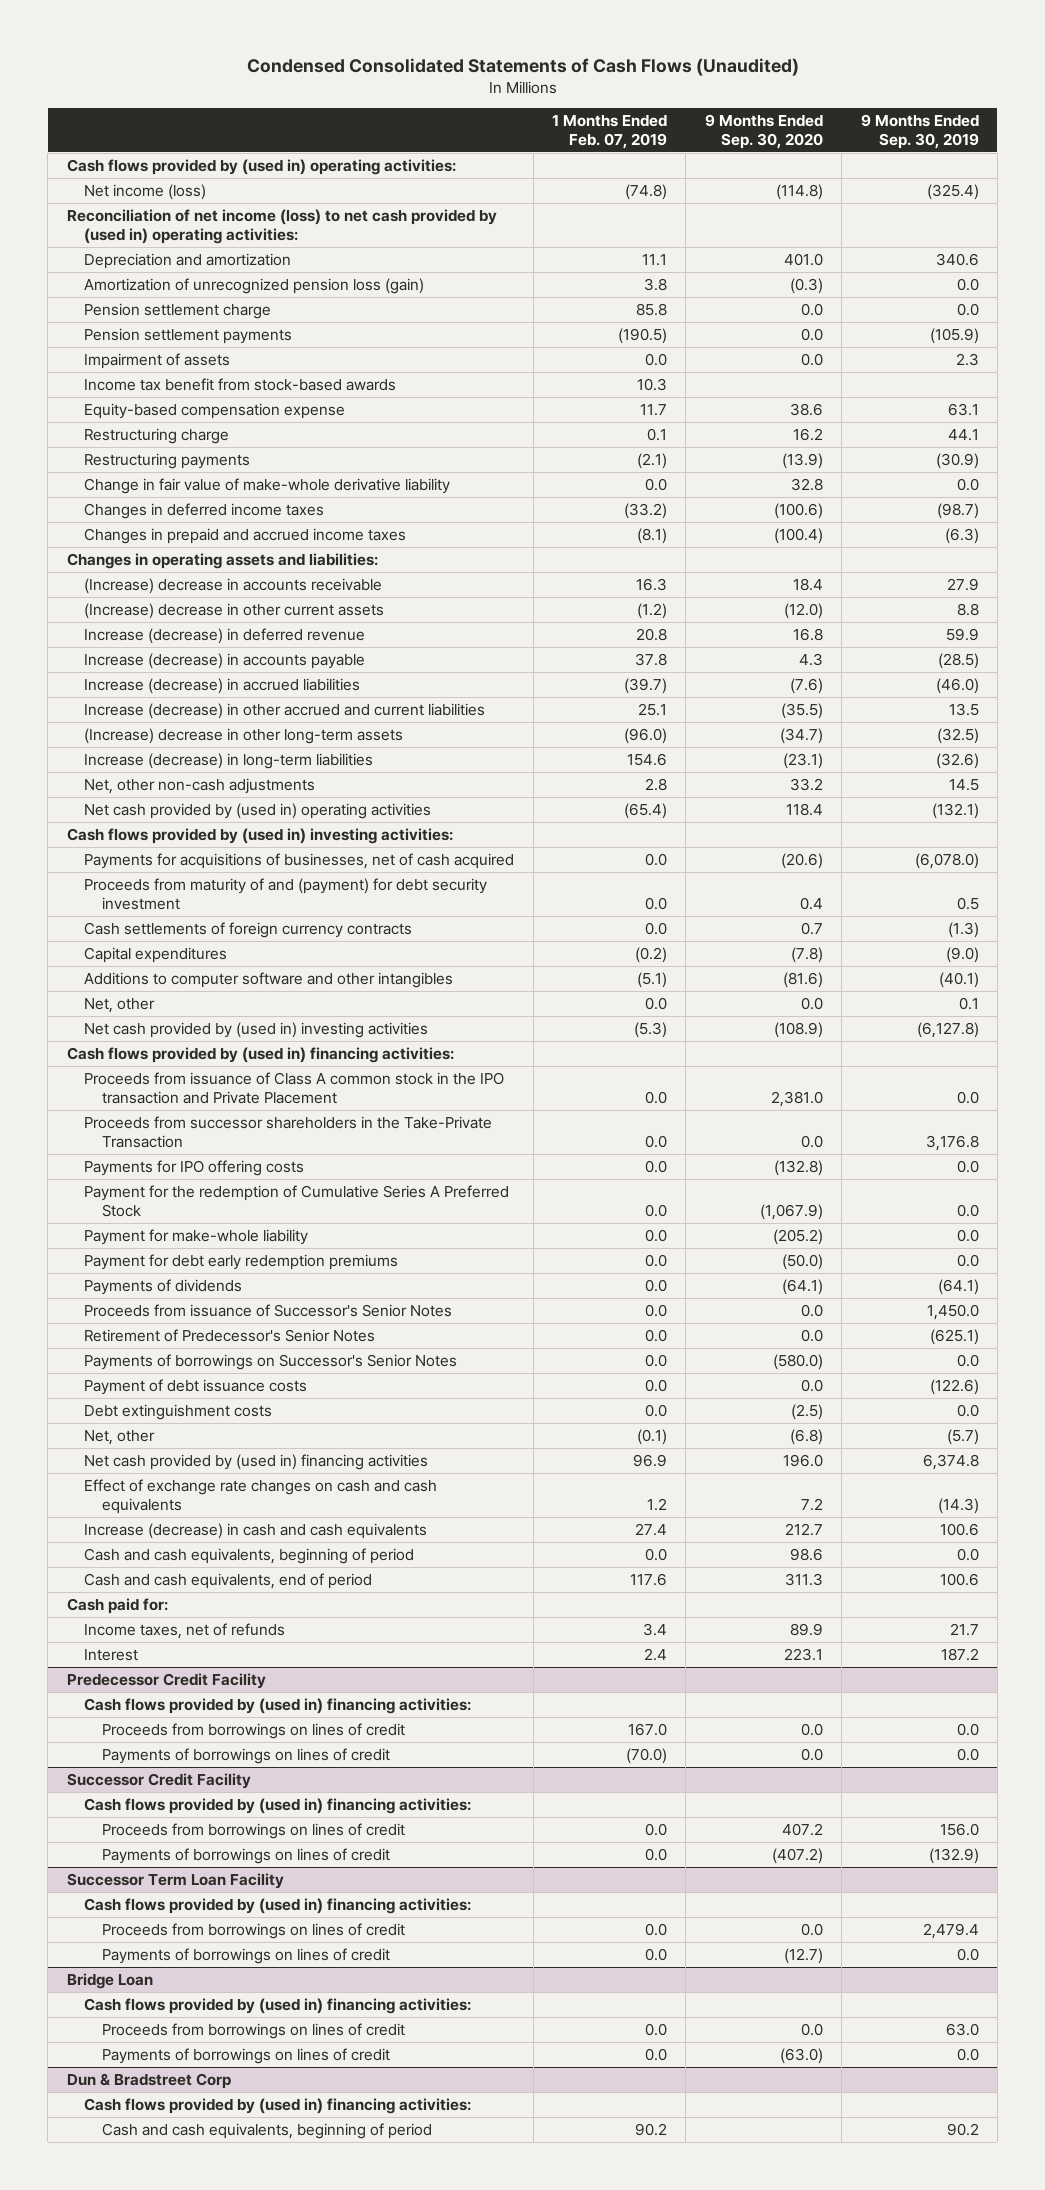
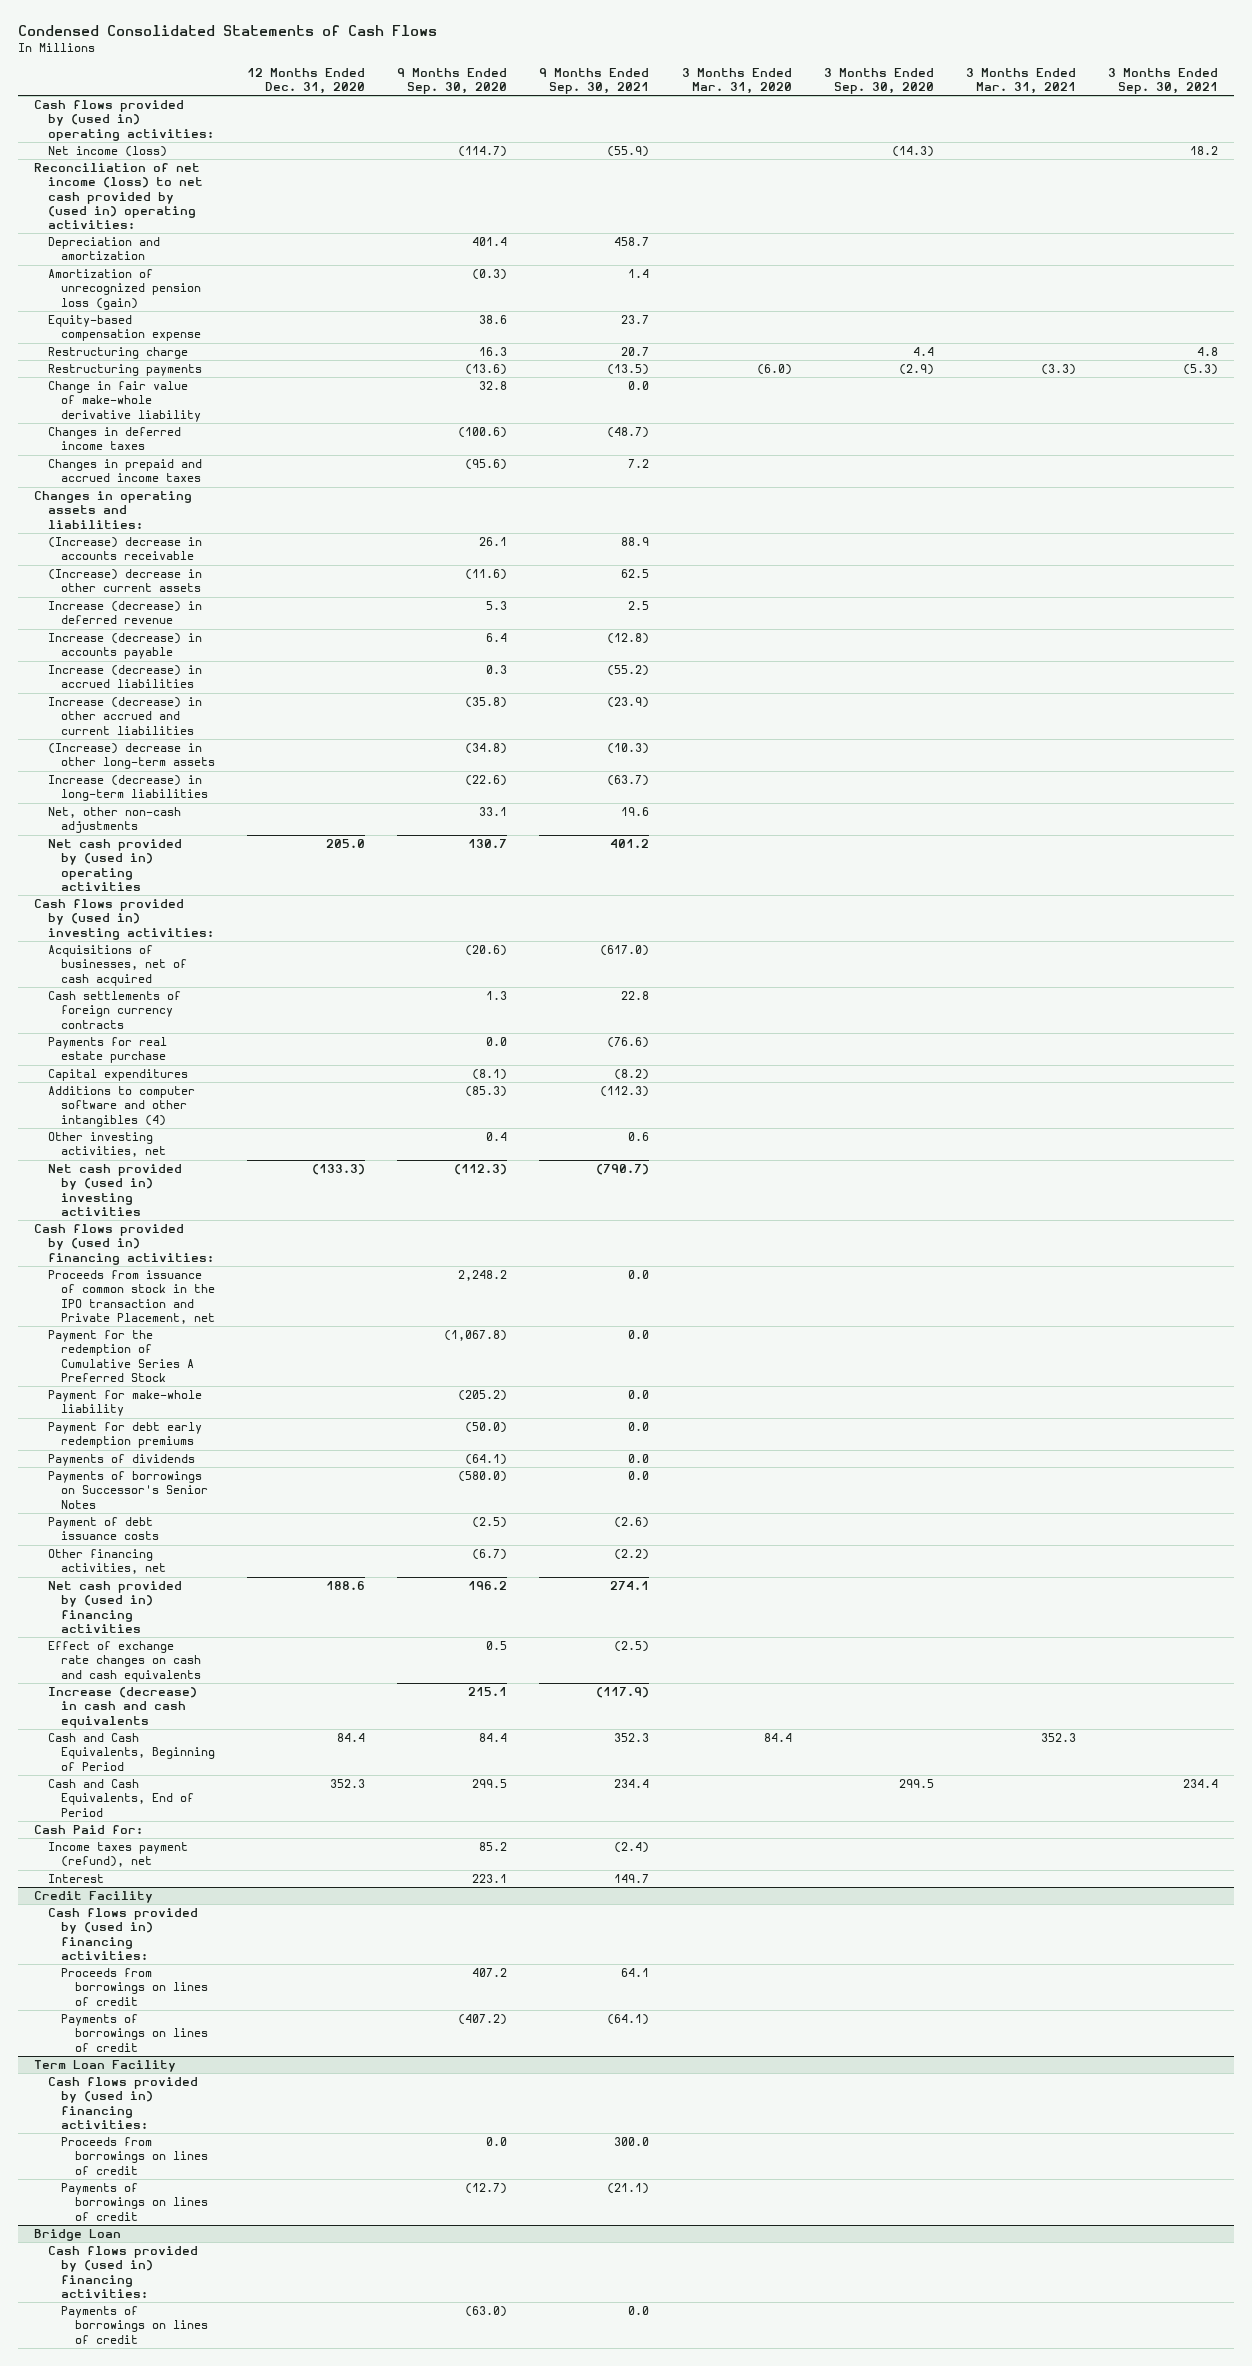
- Condensed Consolidated Statements of Cash Flows (Unaudited)
+ Condensed Consolidated Statements of Cash Flows
- | 1 Months Ended Feb. 07, 2019 | 9 Months Ended Sep. 30, 2020 | 9 Months Ended Sep. 30, 2019
+ | 12 Months Ended Dec. 31, 2020 | 9 Months Ended Sep. 30, 2020 | 9 Months Ended Sep. 30, 2021 | 3 Months Ended Mar. 31, 2020 | 3 Months Ended Sep. 30, 2020 | 3 Months Ended Mar. 31, 2021 | 3 Months Ended Sep. 30, 2021
- Net income (loss) | (74.8) | (114.8) | (325.4)
+ Net income (loss) | | (114.7) | (55.9) | | (14.3) | | 18.2
- Depreciation and amortization | 11.1 | 401.0 | 340.6
+ Depreciation and amortization | | 401.4 | 458.7 | | | |
- Pension settlement charge | 85.8 | 0.0 | 0.0
- Pension settlement payments | (190.5) | 0.0 | (105.9)
- Impairment of assets | 0.0 | 0.0 | 2.3
- Income tax benefit from stock-based awards | 10.3 | |
- Restructuring charge | 0.1 | 16.2 | 44.1
- Restructuring payments | (2.1) | (13.9) | (30.9)
+ Restructuring charge | | 16.3 | 20.7 | | 4.4 | | 4.8
+ Restructuring payments | | (13.6) | (13.5) | (6.0) | (2.9) | (3.3) | (5.3)
- Changes in prepaid and accrued income taxes | (8.1) | (100.4) | (6.3)
+ Changes in prepaid and accrued income taxes | | (95.6) | 7.2 | | | |
- (Increase) decrease in accounts receivable | 16.3 | 18.4 | 27.9
- (Increase) decrease in other current assets | (1.2) | (12.0) | 8.8
- Increase (decrease) in deferred revenue | 20.8 | 16.8 | 59.9
- Increase (decrease) in accounts payable | 37.8 | 4.3 | (28.5)
- Increase (decrease) in accrued liabilities | (39.7) | (7.6) | (46.0)
- Increase (decrease) in other accrued and current liabilities | 25.1 | (35.5) | 13.5
- (Increase) decrease in other long-term assets | (96.0) | (34.7) | (32.5)
- Increase (decrease) in long-term liabilities | 154.6 | (23.1) | (32.6)
- Net, other non-cash adjustments | 2.8 | 33.2 | 14.5
- Net cash provided by (used in) operating activities | (65.4) | 118.4 | (132.1)
+ (Increase) decrease in accounts receivable | | 26.1 | 88.9 | | | |
+ (Increase) decrease in other current assets | | (11.6) | 62.5 | | | |
+ Increase (decrease) in deferred revenue | | 5.3 | 2.5 | | | |
+ Increase (decrease) in accounts payable | | 6.4 | (12.8) | | | |
+ Increase (decrease) in accrued liabilities | | 0.3 | (55.2) | | | |
+ Increase (decrease) in other accrued and current liabilities | | (35.8) | (23.9) | | | |
+ (Increase) decrease in other long-term assets | | (34.8) | (10.3) | | | |
+ Increase (decrease) in long-term liabilities | | (22.6) | (63.7) | | | |
+ Net, other non-cash adjustments | | 33.1 | 19.6 | | | |
+ Net cash provided by (used in) operating activities | 205.0 | 130.7 | 401.2 | | | |
- Payments for acquisitions of businesses, net of cash acquired | 0.0 | (20.6) | (6,078.0)
- Proceeds from maturity of and (payment) for debt security investment | 0.0 | 0.4 | 0.5
- Cash settlements of foreign currency contracts | 0.0 | 0.7 | (1.3)
- Capital expenditures | (0.2) | (7.8) | (9.0)
- Additions to computer software and other intangibles | (5.1) | (81.6) | (40.1)
- Net, other | 0.0 | 0.0 | 0.1
- Net cash provided by (used in) investing activities | (5.3) | (108.9) | (6,127.8)
+ Acquisitions of businesses, net of cash acquired | | (20.6) | (617.0) | | | |
+ Cash settlements of foreign currency contracts | | 1.3 | 22.8 | | | |
+ Payments for real estate purchase | | 0.0 | (76.6) | | | |
+ Capital expenditures | | (8.1) | (8.2) | | | |
+ Additions to computer software and other intangibles (4) | | (85.3) | (112.3) | | | |
+ Other investing activities, net | | 0.4 | 0.6 | | | |
+ Net cash provided by (used in) investing activities | (133.3) | (112.3) | (790.7) | | | |
- Proceeds from issuance of Class A common stock in the IPO transaction and Private Placement | 0.0 | 2,381.0 | 0.0
- Proceeds from successor shareholders in the Take-Private Transaction | 0.0 | 0.0 | 3,176.8
- Payments for IPO offering costs | 0.0 | (132.8) | 0.0
- Payment for the redemption of Cumulative Series A Preferred Stock | 0.0 | (1,067.9) | 0.0
+ Proceeds from issuance of common stock in the IPO transaction and Private Placement, net | | 2,248.2 | 0.0 | | | |
+ Payment for the redemption of Cumulative Series A Preferred Stock | | (1,067.8) | 0.0 | | | |
- Proceeds from issuance of Successor's Senior Notes | 0.0 | 0.0 | 1,450.0
- Retirement of Predecessor's Senior Notes | 0.0 | 0.0 | (625.1)
- Payment of debt issuance costs | 0.0 | 0.0 | (122.6)
- Debt extinguishment costs | 0.0 | (2.5) | 0.0
- Net, other | (0.1) | (6.8) | (5.7)
- Net cash provided by (used in) financing activities | 96.9 | 196.0 | 6,374.8
- Effect of exchange rate changes on cash and cash equivalents | 1.2 | 7.2 | (14.3)
- Increase (decrease) in cash and cash equivalents | 27.4 | 212.7 | 100.6
- Cash and cash equivalents, beginning of period | 0.0 | 98.6 | 0.0
- Cash and cash equivalents, end of period | 117.6 | 311.3 | 100.6
- Cash paid for:
- Income taxes, net of refunds | 3.4 | 89.9 | 21.7
+ Payment of debt issuance costs | | (2.5) | (2.6) | | | |
+ Other financing activities, net | | (6.7) | (2.2) | | | |
+ Net cash provided by (used in) financing activities | 188.6 | 196.2 | 274.1 | | | |
+ Effect of exchange rate changes on cash and cash equivalents | | 0.5 | (2.5) | | | |
+ Increase (decrease) in cash and cash equivalents | | 215.1 | (117.9) | | | |
+ Cash and Cash Equivalents, Beginning of Period | 84.4 | 84.4 | 352.3 | 84.4 | | 352.3 |
+ Cash and Cash Equivalents, End of Period | 352.3 | 299.5 | 234.4 | | 299.5 | | 234.4
+ Cash Paid for:
+ Income taxes payment (refund), net | | 85.2 | (2.4) | | | |
- Predecessor Credit Facility
- Cash flows provided by (used in) financing activities:
- Proceeds from borrowings on lines of credit | 167.0 | 0.0 | 0.0
- Payments of borrowings on lines of credit | (70.0) | 0.0 | 0.0
- Successor Credit Facility
+ Credit Facility
- Successor Term Loan Facility
+ Term Loan Facility
@ Bridge Loan
- Proceeds from borrowings on lines of credit | 0.0 | 0.0 | 63.0
- Dun & Bradstreet Corp
- Cash flows provided by (used in) financing activities:
- Cash and cash equivalents, beginning of period | 90.2 | | 90.2

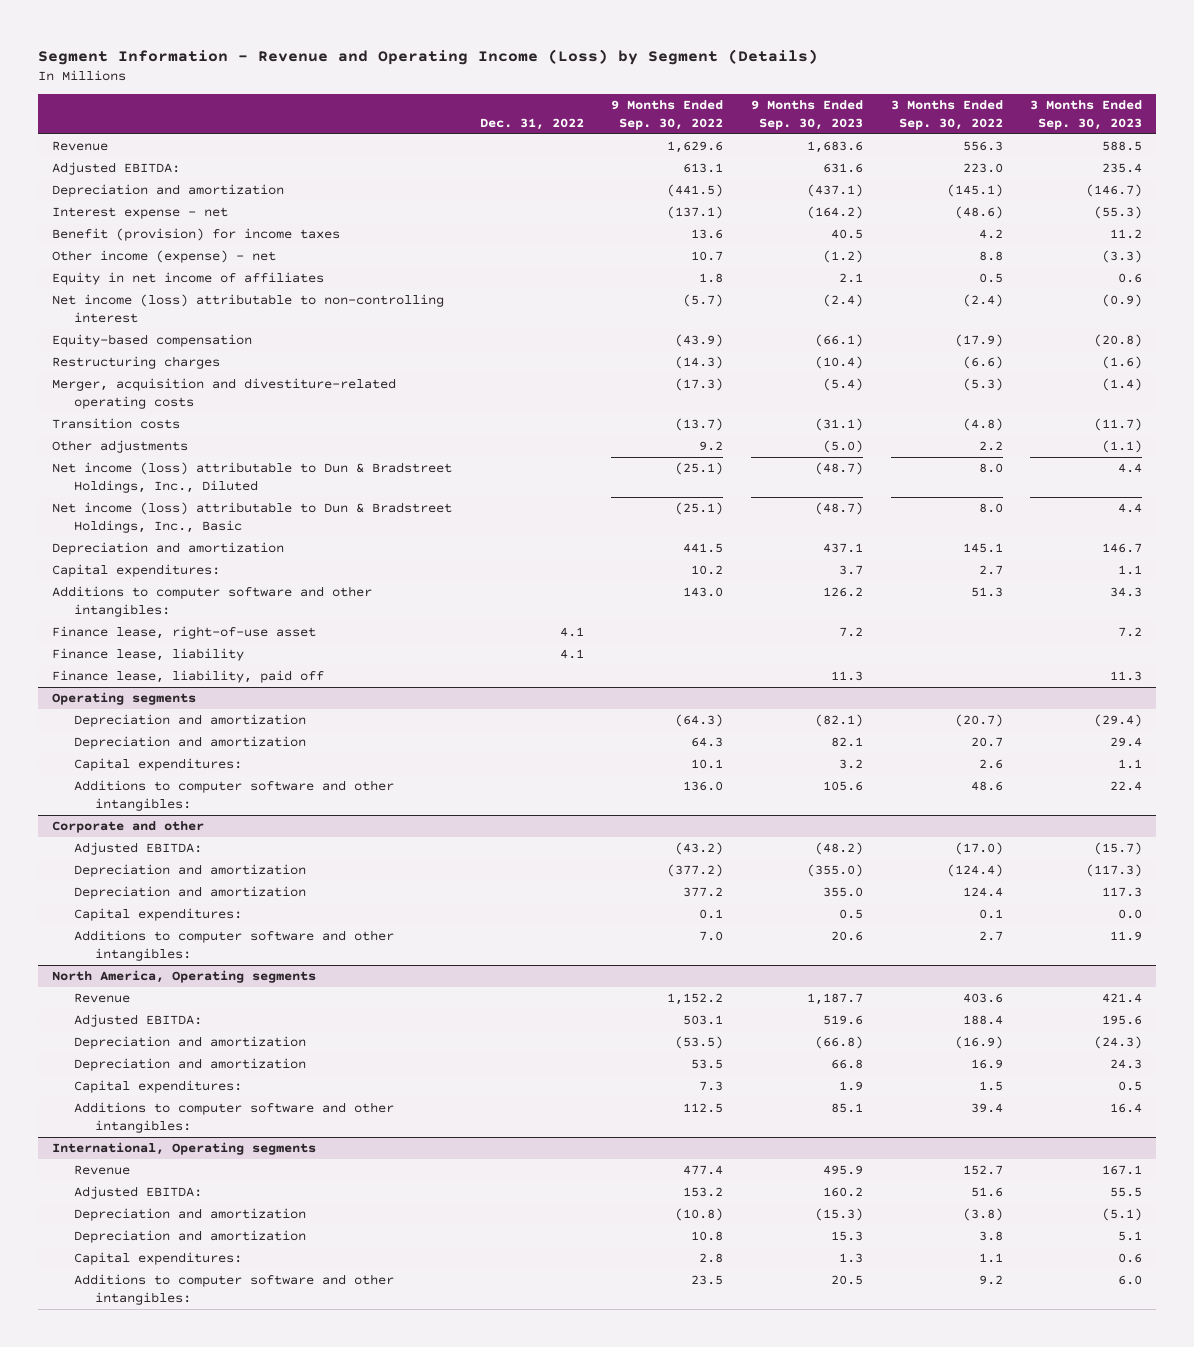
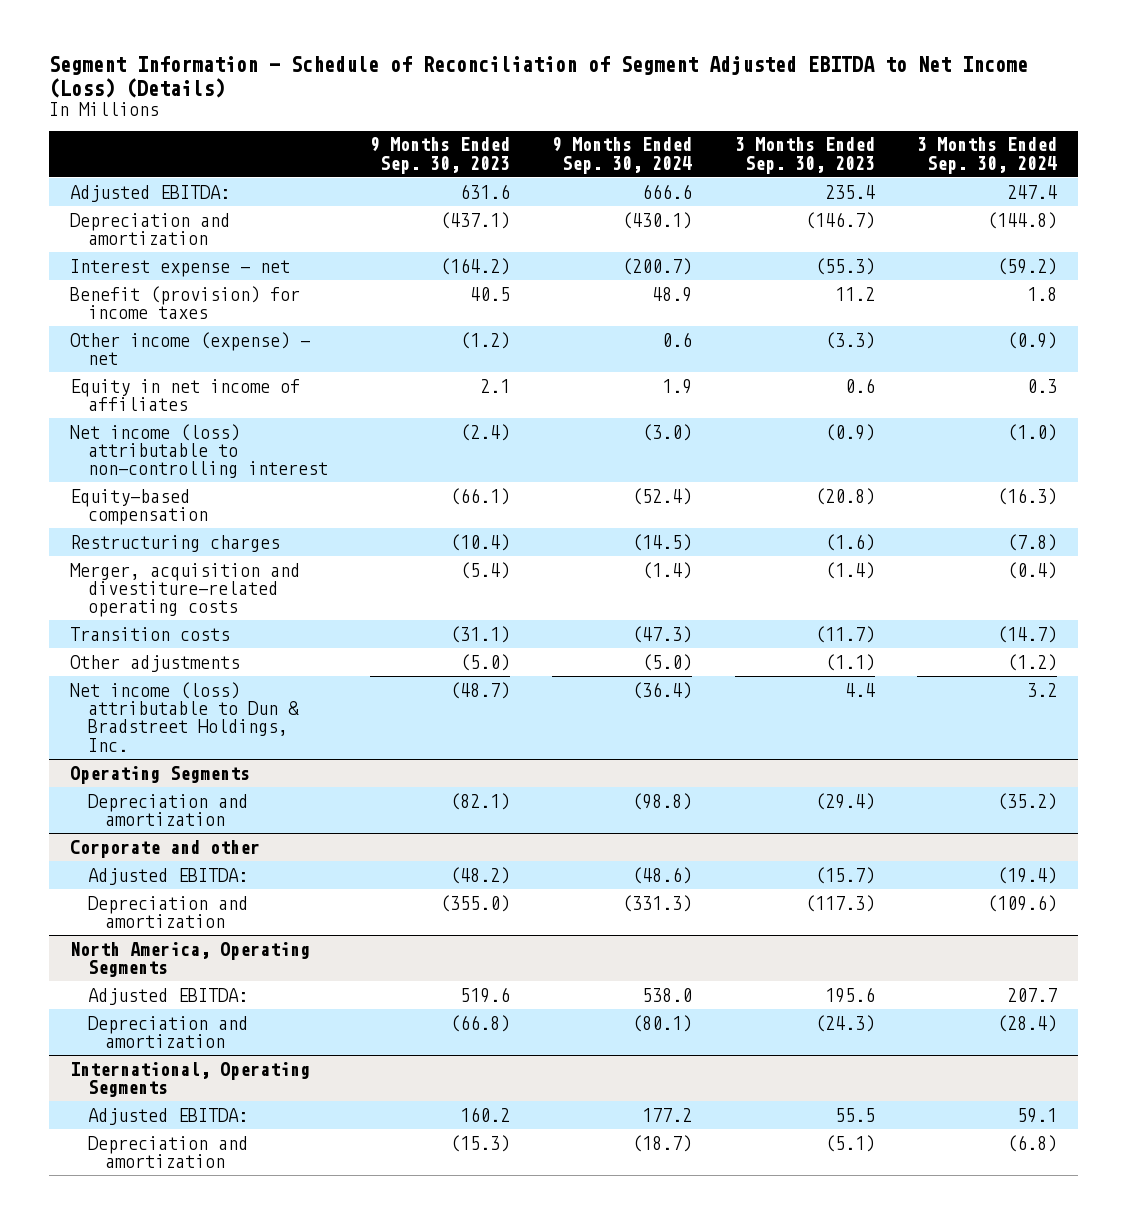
- Segment Information - Revenue and Operating Income (Loss) by Segment (Details)
+ Segment Information - Schedule of Reconciliation of Segment Adjusted EBITDA to Net Income (Loss) (Details)
- | Dec. 31, 2022 | 9 Months Ended Sep. 30, 2022 | 9 Months Ended Sep. 30, 2023 | 3 Months Ended Sep. 30, 2022 | 3 Months Ended Sep. 30, 2023
+ | 9 Months Ended Sep. 30, 2023 | 9 Months Ended Sep. 30, 2024 | 3 Months Ended Sep. 30, 2023 | 3 Months Ended Sep. 30, 2024
- Revenue | | 1,629.6 | 1,683.6 | 556.3 | 588.5
- Net income (loss) attributable to Dun & Bradstreet Holdings, Inc., Diluted | | (25.1) | (48.7) | 8.0 | 4.4
- Net income (loss) attributable to Dun & Bradstreet Holdings, Inc., Basic | | (25.1) | (48.7) | 8.0 | 4.4
- Depreciation and amortization | | 441.5 | 437.1 | 145.1 | 146.7
- Capital expenditures: | | 10.2 | 3.7 | 2.7 | 1.1
- Additions to computer software and other intangibles: | | 143.0 | 126.2 | 51.3 | 34.3
- Finance lease, right-of-use asset | 4.1 | | 7.2 | | 7.2
- Finance lease, liability | 4.1 | | | |
- Finance lease, liability, paid off | | | 11.3 | | 11.3
- Operating segments
+ Net income (loss) attributable to Dun & Bradstreet Holdings, Inc. | (48.7) | (36.4) | 4.4 | 3.2
+ Operating Segments
- Depreciation and amortization | | 64.3 | 82.1 | 20.7 | 29.4
- Capital expenditures: | | 10.1 | 3.2 | 2.6 | 1.1
- Additions to computer software and other intangibles: | | 136.0 | 105.6 | 48.6 | 22.4
@ Corporate and other
- Depreciation and amortization | | 377.2 | 355.0 | 124.4 | 117.3
- Capital expenditures: | | 0.1 | 0.5 | 0.1 | 0.0
- Additions to computer software and other intangibles: | | 7.0 | 20.6 | 2.7 | 11.9
- North America, Operating segments
- Revenue | | 1,152.2 | 1,187.7 | 403.6 | 421.4
+ North America, Operating Segments
- Depreciation and amortization | | 53.5 | 66.8 | 16.9 | 24.3
- Capital expenditures: | | 7.3 | 1.9 | 1.5 | 0.5
- Additions to computer software and other intangibles: | | 112.5 | 85.1 | 39.4 | 16.4
- International, Operating segments
- Revenue | | 477.4 | 495.9 | 152.7 | 167.1
+ International, Operating Segments
- Depreciation and amortization | | 10.8 | 15.3 | 3.8 | 5.1
- Capital expenditures: | | 2.8 | 1.3 | 1.1 | 0.6
- Additions to computer software and other intangibles: | | 23.5 | 20.5 | 9.2 | 6.0

